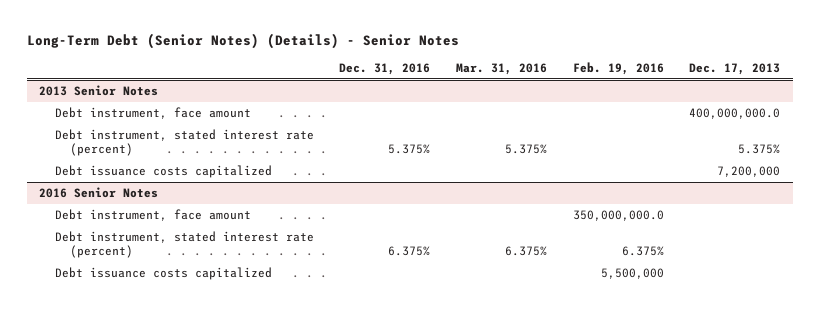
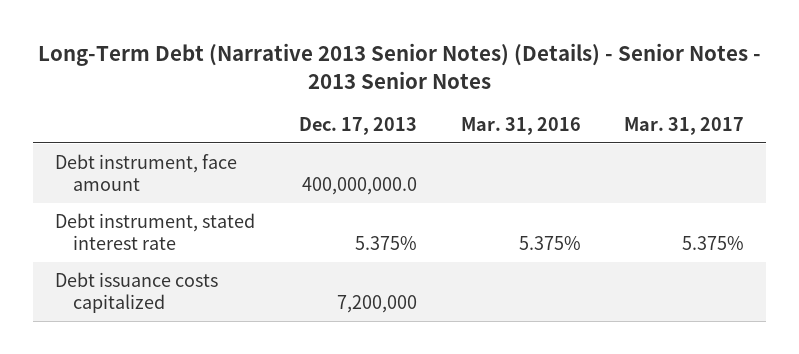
- Long-Term Debt (Senior Notes) (Details) - Senior Notes
+ Long-Term Debt (Narrative 2013 Senior Notes) (Details) - Senior Notes - 2013 Senior Notes
- | Dec. 31, 2016 | Mar. 31, 2016 | Feb. 19, 2016 | Dec. 17, 2013
+ | Dec. 17, 2013 | Mar. 31, 2016 | Mar. 31, 2017
- 2013 Senior Notes
- Debt instrument, stated interest rate (percent) | 5.375% | 5.375% | | 5.375%
+ Debt instrument, stated interest rate | 5.375% | 5.375% | 5.375%
- 2016 Senior Notes
- Debt instrument, face amount | | | 350,000,000.0 |
- Debt instrument, stated interest rate (percent) | 6.375% | 6.375% | 6.375% |
- Debt issuance costs capitalized | | | 5,500,000 |

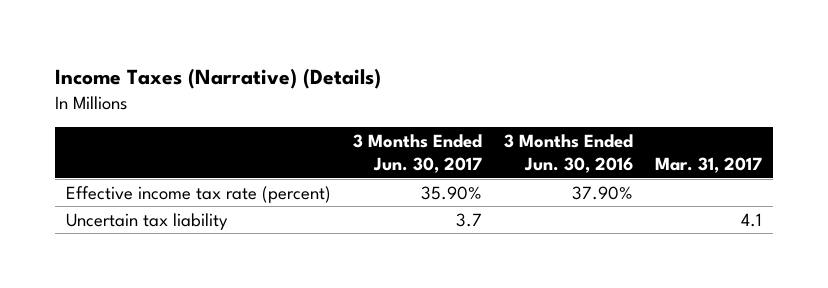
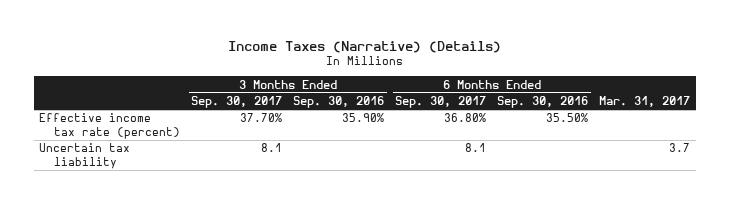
- | 3 Months Ended Jun. 30, 2017 | 3 Months Ended Jun. 30, 2016 | Mar. 31, 2017
+ | 3 Months Ended Sep. 30, 2017 | 3 Months Ended Sep. 30, 2016 | 6 Months Ended Sep. 30, 2017 | 6 Months Ended Sep. 30, 2016 | Mar. 31, 2017
- Uncertain tax liability | 3.7 | | 4.1
+ Uncertain tax liability | 8.1 | | 8.1 | | 3.7

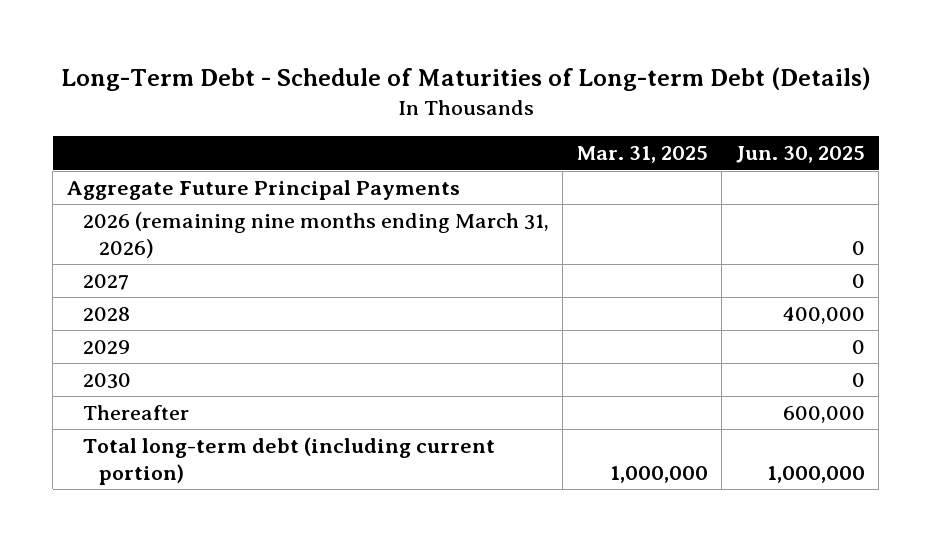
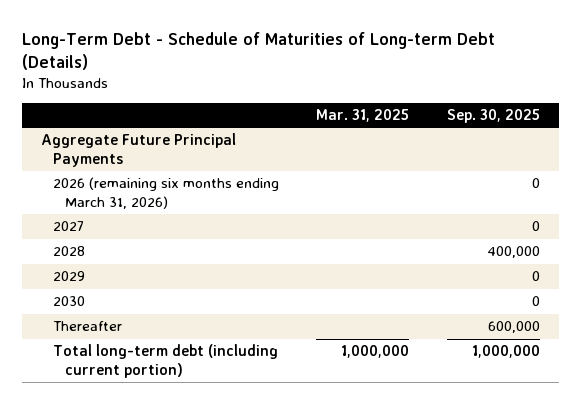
- | Mar. 31, 2025 | Jun. 30, 2025
+ | Mar. 31, 2025 | Sep. 30, 2025
- 2026 (remaining nine months ending March 31, 2026) | | 0
+ 2026 (remaining six months ending March 31, 2026) | | 0

